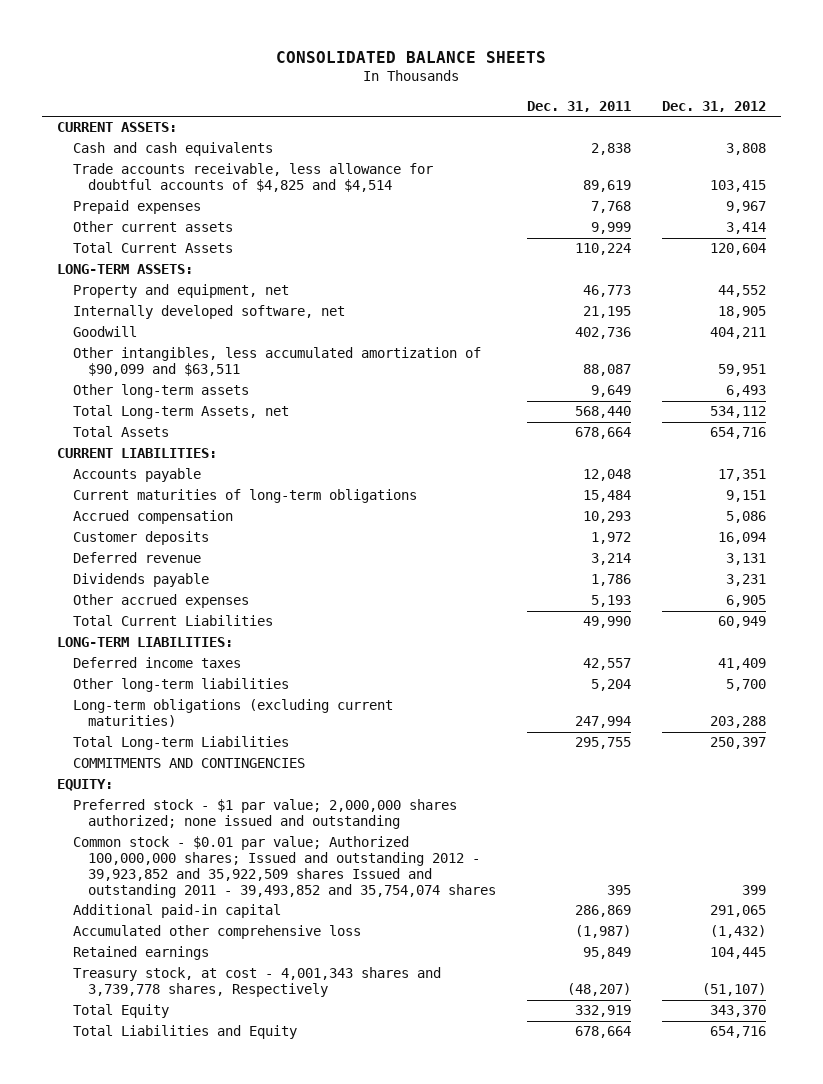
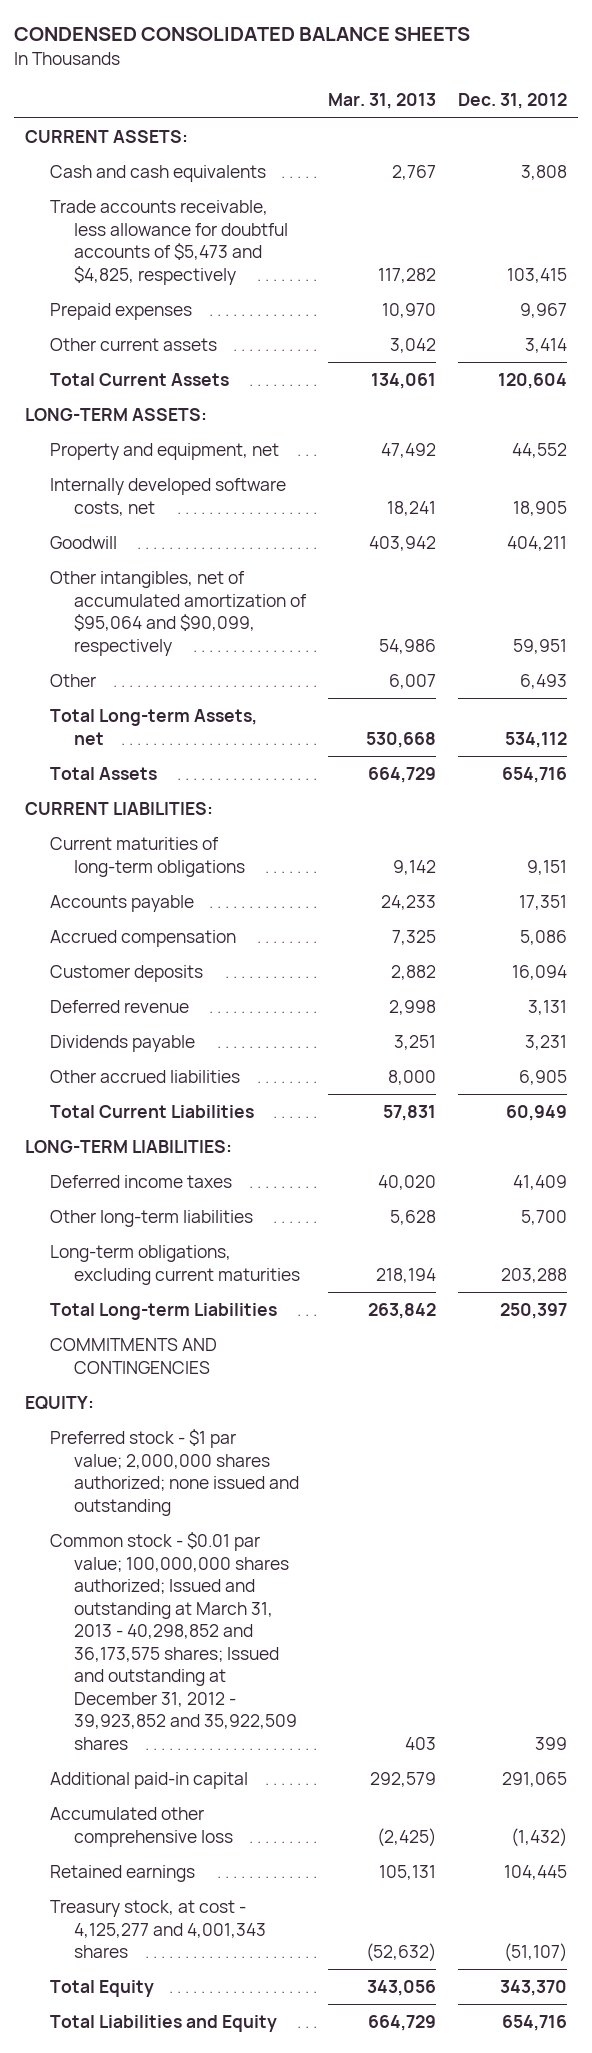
- CONSOLIDATED BALANCE SHEETS
+ CONDENSED CONSOLIDATED BALANCE SHEETS
- | Dec. 31, 2011 | Dec. 31, 2012
+ | Mar. 31, 2013 | Dec. 31, 2012
- Trade accounts receivable, less allowance for doubtful accounts of $4,825 and $4,514 | 89,619 | 103,415
+ Trade accounts receivable, less allowance for doubtful accounts of $5,473 and $4,825, respectively | 117,282 | 103,415
- Internally developed software, net | 21,195 | 18,905
+ Internally developed software costs, net | 18,241 | 18,905
- Other intangibles, less accumulated amortization of $90,099 and $63,511 | 88,087 | 59,951
- Other long-term assets | 9,649 | 6,493
+ Other intangibles, net of accumulated amortization of $95,064 and $90,099, respectively | 54,986 | 59,951
+ Other | 6,007 | 6,493
moved down: Accounts payable | 24,233 | 17,351
- Other accrued expenses | 5,193 | 6,905
+ Other accrued liabilities | 8,000 | 6,905
- Long-term obligations (excluding current maturities) | 247,994 | 203,288
+ Long-term obligations, excluding current maturities | 218,194 | 203,288
- Common stock - $0.01 par value; Authorized 100,000,000 shares; Issued and outstanding 2012 - 39,923,852 and 35,922,509 shares Issued and outstanding 2011 - 39,493,852 and 35,754,074 shares | 395 | 399
+ Common stock - $0.01 par value; 100,000,000 shares authorized; Issued and outstanding at March 31, 2013 - 40,298,852 and 36,173,575 shares; Issued and outstanding at December 31, 2012 - 39,923,852 and 35,922,509 shares | 403 | 399
- Treasury stock, at cost - 4,001,343 shares and 3,739,778 shares, Respectively | (48,207) | (51,107)
+ Treasury stock, at cost - 4,125,277 and 4,001,343 shares | (52,632) | (51,107)

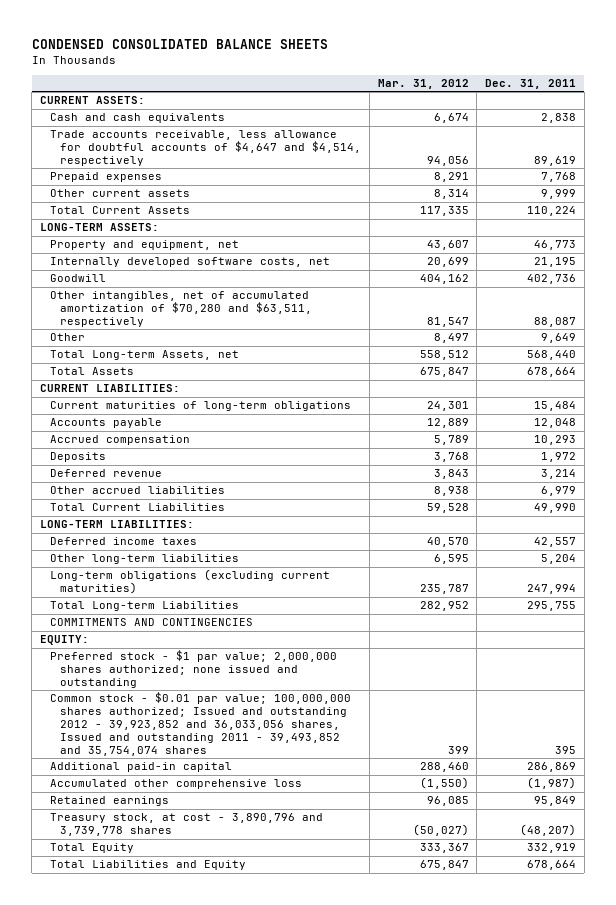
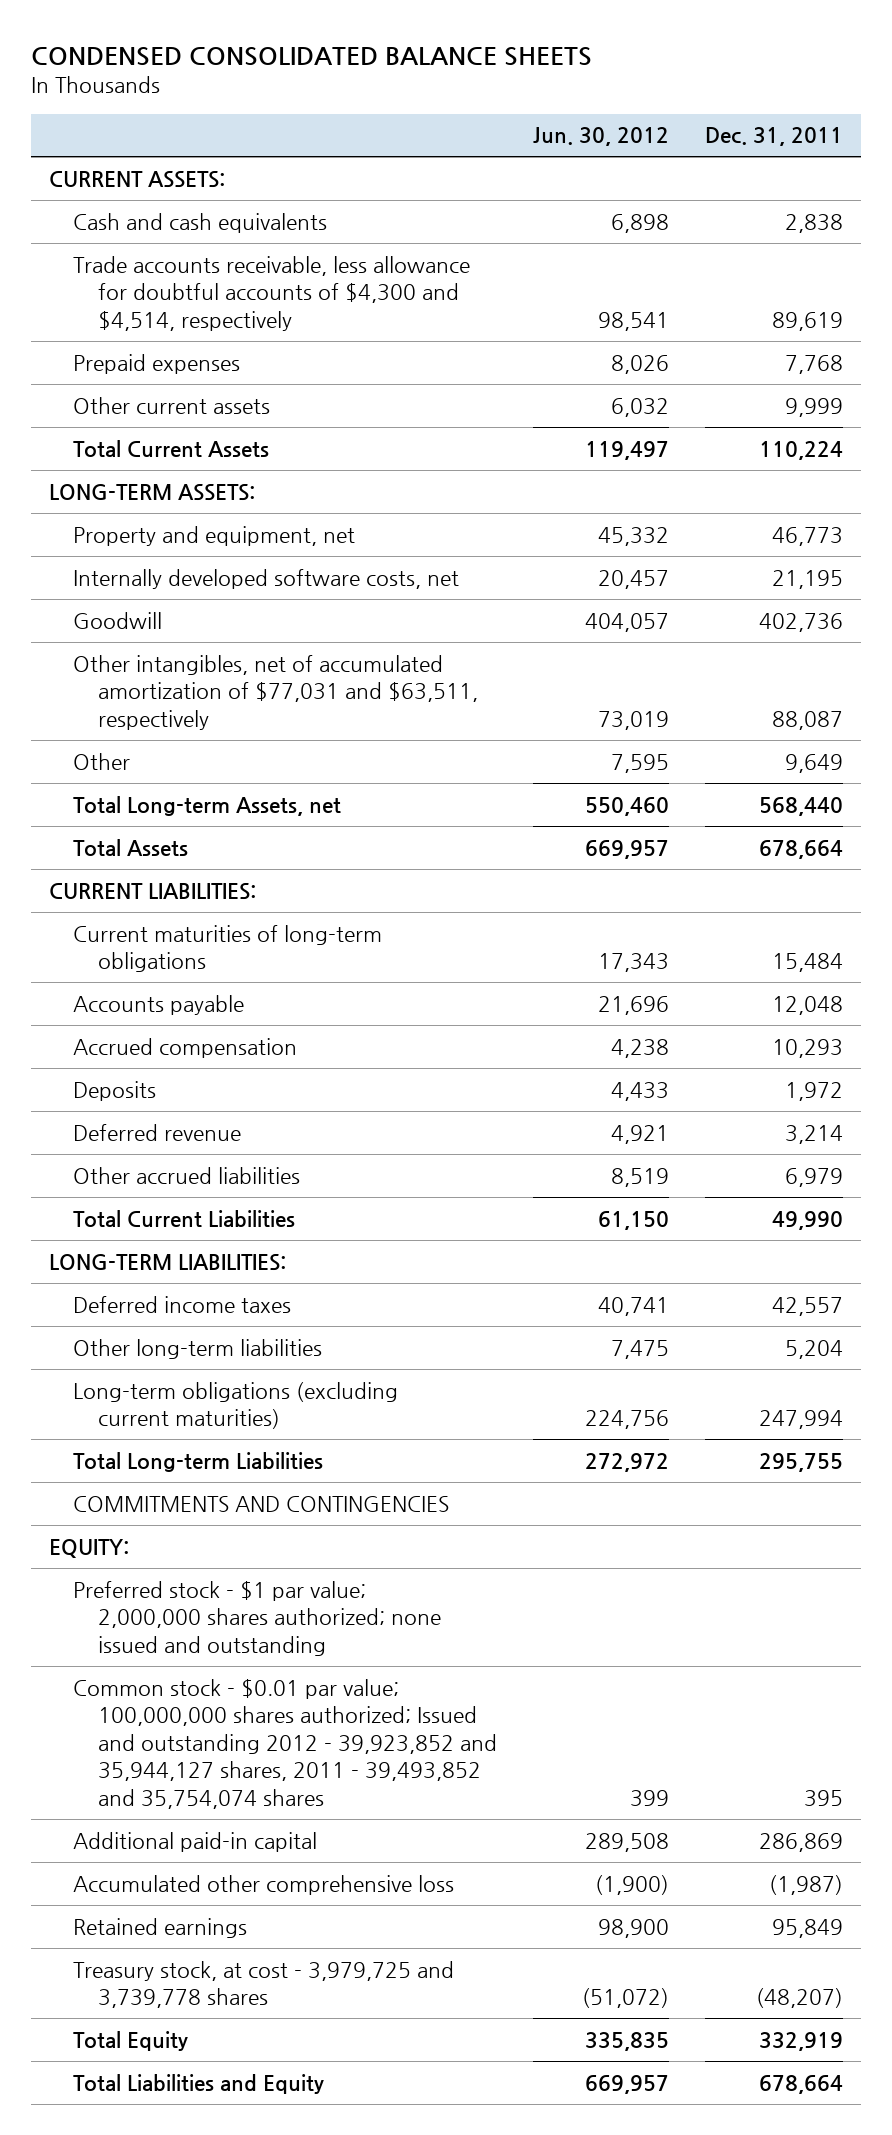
- | Mar. 31, 2012 | Dec. 31, 2011
+ | Jun. 30, 2012 | Dec. 31, 2011
- Trade accounts receivable, less allowance for doubtful accounts of $4,647 and $4,514, respectively | 94,056 | 89,619
+ Trade accounts receivable, less allowance for doubtful accounts of $4,300 and $4,514, respectively | 98,541 | 89,619
- Other intangibles, net of accumulated amortization of $70,280 and $63,511, respectively | 81,547 | 88,087
+ Other intangibles, net of accumulated amortization of $77,031 and $63,511, respectively | 73,019 | 88,087
- Common stock - $0.01 par value; 100,000,000 shares authorized; Issued and outstanding 2012 - 39,923,852 and 36,033,056 shares, Issued and outstanding 2011 - 39,493,852 and 35,754,074 shares | 399 | 395
+ Common stock - $0.01 par value; 100,000,000 shares authorized; Issued and outstanding 2012 - 39,923,852 and 35,944,127 shares, 2011 - 39,493,852 and 35,754,074 shares | 399 | 395
- Treasury stock, at cost - 3,890,796 and 3,739,778 shares | (50,027) | (48,207)
+ Treasury stock, at cost - 3,979,725 and 3,739,778 shares | (51,072) | (48,207)

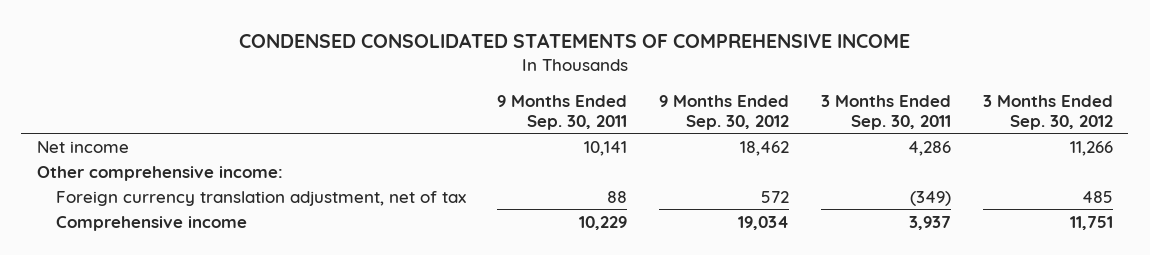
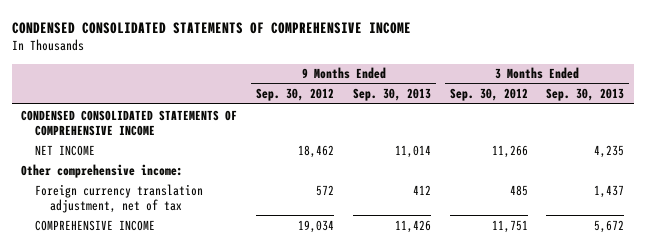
- | 9 Months Ended Sep. 30, 2011 | 9 Months Ended Sep. 30, 2012 | 3 Months Ended Sep. 30, 2011 | 3 Months Ended Sep. 30, 2012
+ | 9 Months Ended Sep. 30, 2012 | 9 Months Ended Sep. 30, 2013 | 3 Months Ended Sep. 30, 2012 | 3 Months Ended Sep. 30, 2013
- Net income | 10,141 | 18,462 | 4,286 | 11,266
+ CONDENSED CONSOLIDATED STATEMENTS OF COMPREHENSIVE INCOME
+ NET INCOME | 18,462 | 11,014 | 11,266 | 4,235
- Comprehensive income | 10,229 | 19,034 | 3,937 | 11,751
+ COMPREHENSIVE INCOME | 19,034 | 11,426 | 11,751 | 5,672

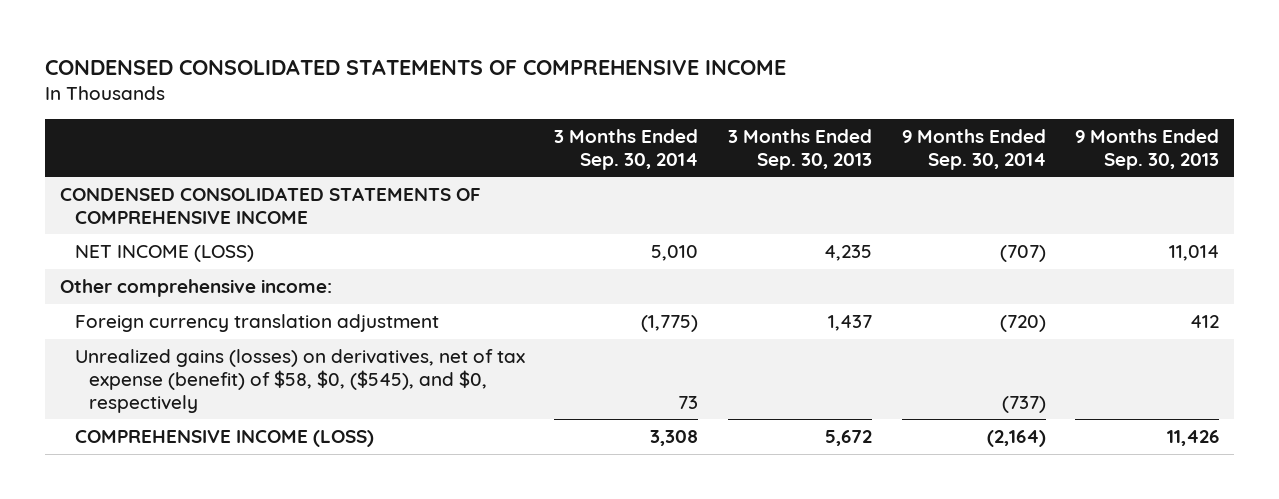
- | 9 Months Ended Sep. 30, 2012 | 9 Months Ended Sep. 30, 2013 | 3 Months Ended Sep. 30, 2012 | 3 Months Ended Sep. 30, 2013
+ | 3 Months Ended Sep. 30, 2014 | 3 Months Ended Sep. 30, 2013 | 9 Months Ended Sep. 30, 2014 | 9 Months Ended Sep. 30, 2013
- NET INCOME | 18,462 | 11,014 | 11,266 | 4,235
+ NET INCOME (LOSS) | 5,010 | 4,235 | (707) | 11,014
- Foreign currency translation adjustment, net of tax | 572 | 412 | 485 | 1,437
- COMPREHENSIVE INCOME | 19,034 | 11,426 | 11,751 | 5,672
+ Foreign currency translation adjustment | (1,775) | 1,437 | (720) | 412
+ Unrealized gains (losses) on derivatives, net of tax expense (benefit) of $58, $0, ($545), and $0, respectively | 73 | | (737) |
+ COMPREHENSIVE INCOME (LOSS) | 3,308 | 5,672 | (2,164) | 11,426

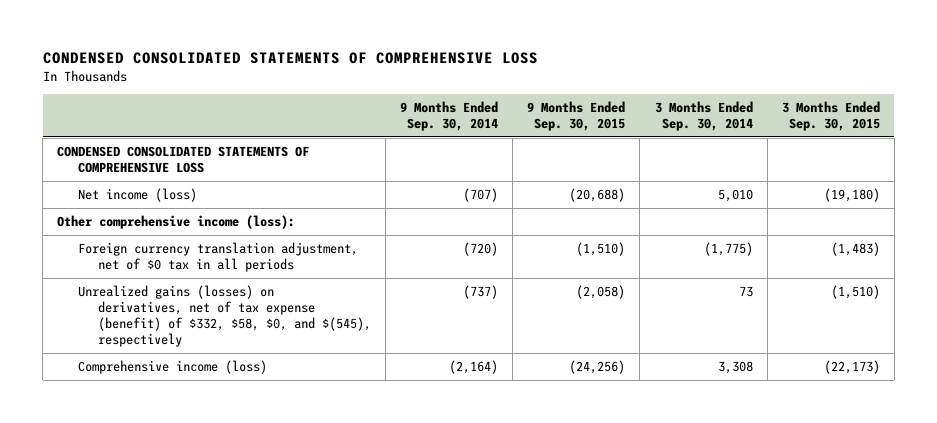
- CONDENSED CONSOLIDATED STATEMENTS OF COMPREHENSIVE INCOME
+ CONDENSED CONSOLIDATED STATEMENTS OF COMPREHENSIVE LOSS
- | 3 Months Ended Sep. 30, 2014 | 3 Months Ended Sep. 30, 2013 | 9 Months Ended Sep. 30, 2014 | 9 Months Ended Sep. 30, 2013
+ | 9 Months Ended Sep. 30, 2014 | 9 Months Ended Sep. 30, 2015 | 3 Months Ended Sep. 30, 2014 | 3 Months Ended Sep. 30, 2015
- CONDENSED CONSOLIDATED STATEMENTS OF COMPREHENSIVE INCOME
- NET INCOME (LOSS) | 5,010 | 4,235 | (707) | 11,014
- Other comprehensive income:
- Foreign currency translation adjustment | (1,775) | 1,437 | (720) | 412
- Unrealized gains (losses) on derivatives, net of tax expense (benefit) of $58, $0, ($545), and $0, respectively | 73 | | (737) |
- COMPREHENSIVE INCOME (LOSS) | 3,308 | 5,672 | (2,164) | 11,426
+ CONDENSED CONSOLIDATED STATEMENTS OF COMPREHENSIVE LOSS
+ Net income (loss) | (707) | (20,688) | 5,010 | (19,180)
+ Other comprehensive income (loss):
+ Foreign currency translation adjustment, net of $0 tax in all periods | (720) | (1,510) | (1,775) | (1,483)
+ Unrealized gains (losses) on derivatives, net of tax expense (benefit) of $332, $58, $0, and $(545), respectively | (737) | (2,058) | 73 | (1,510)
+ Comprehensive income (loss) | (2,164) | (24,256) | 3,308 | (22,173)

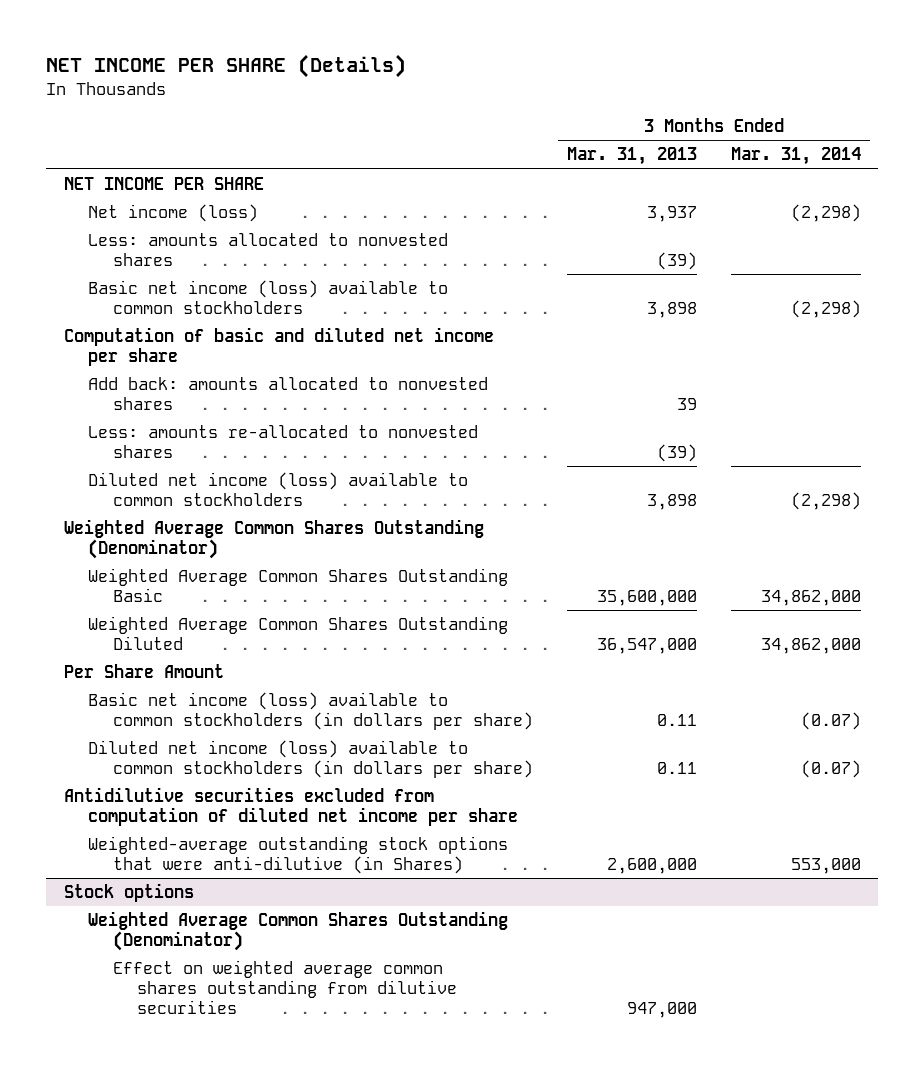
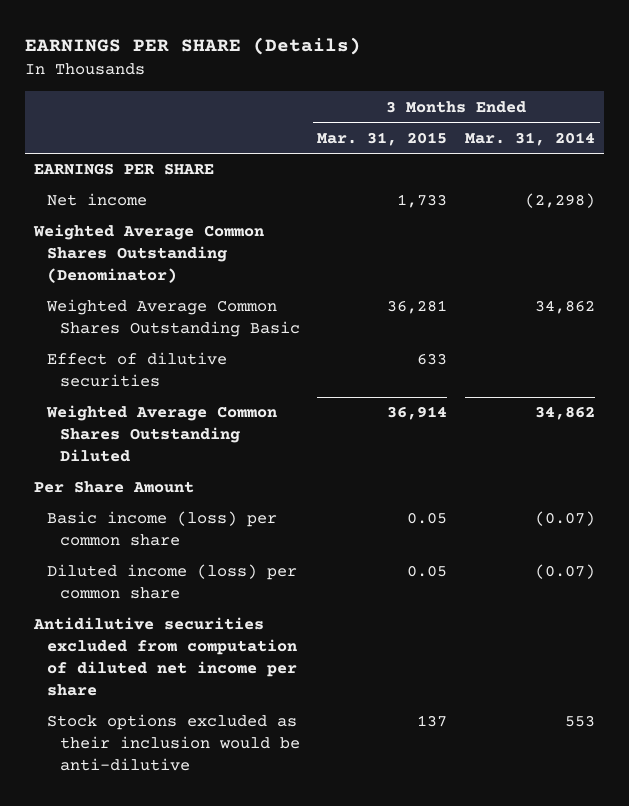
- NET INCOME PER SHARE (Details)
+ EARNINGS PER SHARE (Details)
- | 3 Months Ended Mar. 31, 2013 | 3 Months Ended Mar. 31, 2014
+ | 3 Months Ended Mar. 31, 2015 | 3 Months Ended Mar. 31, 2014
- NET INCOME PER SHARE
- Net income (loss) | 3,937 | (2,298)
- Less: amounts allocated to nonvested shares | (39) |
- Basic net income (loss) available to common stockholders | 3,898 | (2,298)
- Computation of basic and diluted net income per share
- Add back: amounts allocated to nonvested shares | 39 |
- Less: amounts re-allocated to nonvested shares | (39) |
- Diluted net income (loss) available to common stockholders | 3,898 | (2,298)
+ EARNINGS PER SHARE
+ Net income | 1,733 | (2,298)
- Weighted Average Common Shares Outstanding Basic | 35,600,000 | 34,862,000
- Weighted Average Common Shares Outstanding Diluted | 36,547,000 | 34,862,000
+ Weighted Average Common Shares Outstanding Basic | 36,281 | 34,862
+ Effect of dilutive securities | 633 |
+ Weighted Average Common Shares Outstanding Diluted | 36,914 | 34,862
- Basic net income (loss) available to common stockholders (in dollars per share) | 0.11 | (0.07)
- Diluted net income (loss) available to common stockholders (in dollars per share) | 0.11 | (0.07)
+ Basic income (loss) per common share | 0.05 | (0.07)
+ Diluted income (loss) per common share | 0.05 | (0.07)
- Weighted-average outstanding stock options that were anti-dilutive (in Shares) | 2,600,000 | 553,000
- Stock options
- Weighted Average Common Shares Outstanding (Denominator)
- Effect on weighted average common shares outstanding from dilutive securities | 947,000 |
+ Stock options excluded as their inclusion would be anti-dilutive | 137 | 553

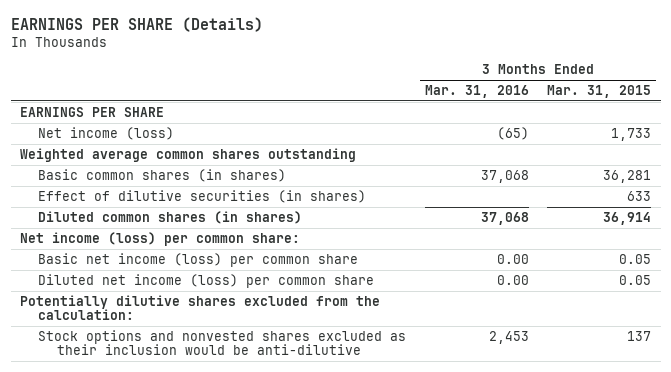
- | 3 Months Ended Mar. 31, 2015 | 3 Months Ended Mar. 31, 2014
+ | 3 Months Ended Mar. 31, 2016 | 3 Months Ended Mar. 31, 2015
- Net income | 1,733 | (2,298)
- Weighted Average Common Shares Outstanding (Denominator)
- Weighted Average Common Shares Outstanding Basic | 36,281 | 34,862
- Effect of dilutive securities | 633 |
- Weighted Average Common Shares Outstanding Diluted | 36,914 | 34,862
- Per Share Amount
- Basic income (loss) per common share | 0.05 | (0.07)
- Diluted income (loss) per common share | 0.05 | (0.07)
- Antidilutive securities excluded from computation of diluted net income per share
- Stock options excluded as their inclusion would be anti-dilutive | 137 | 553
+ Net income (loss) | (65) | 1,733
+ Weighted average common shares outstanding
+ Basic common shares (in shares) | 37,068 | 36,281
+ Effect of dilutive securities (in shares) | | 633
+ Diluted common shares (in shares) | 37,068 | 36,914
+ Net income (loss) per common share:
+ Basic net income (loss) per common share | 0.00 | 0.05
+ Diluted net income (loss) per common share | 0.00 | 0.05
+ Potentially dilutive shares excluded from the calculation:
+ Stock options and nonvested shares excluded as their inclusion would be anti-dilutive | 2,453 | 137

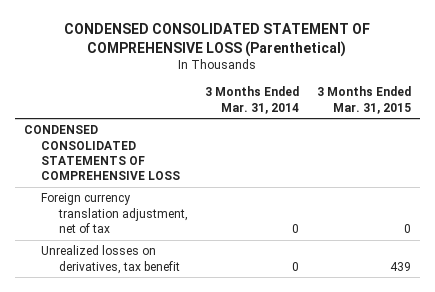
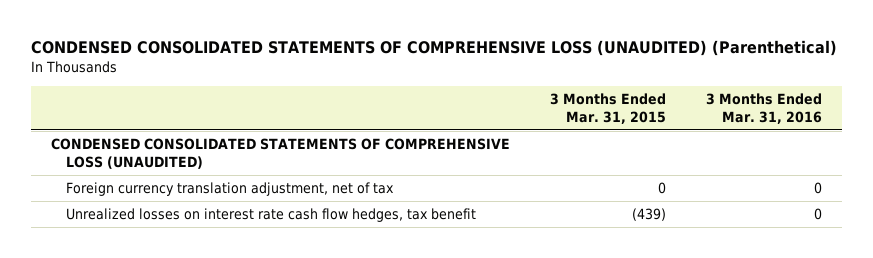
- CONDENSED CONSOLIDATED STATEMENT OF COMPREHENSIVE LOSS (Parenthetical)
+ CONDENSED CONSOLIDATED STATEMENTS OF COMPREHENSIVE LOSS (UNAUDITED) (Parenthetical)
- | 3 Months Ended Mar. 31, 2014 | 3 Months Ended Mar. 31, 2015
+ | 3 Months Ended Mar. 31, 2015 | 3 Months Ended Mar. 31, 2016
- CONDENSED CONSOLIDATED STATEMENTS OF COMPREHENSIVE LOSS
+ CONDENSED CONSOLIDATED STATEMENTS OF COMPREHENSIVE LOSS (UNAUDITED)
- Unrealized losses on derivatives, tax benefit | 0 | 439
+ Unrealized losses on interest rate cash flow hedges, tax benefit | (439) | 0

